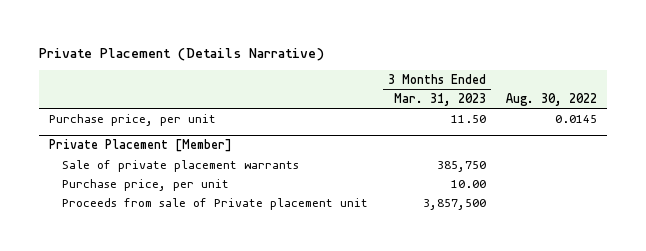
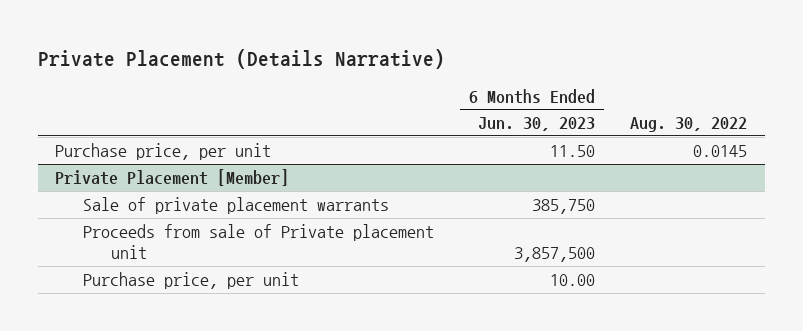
- | 3 Months Ended Mar. 31, 2023 | Aug. 30, 2022
+ | 6 Months Ended Jun. 30, 2023 | Aug. 30, 2022
@ Private Placement [Member]
moved down: Purchase price, per unit | 10.00 |

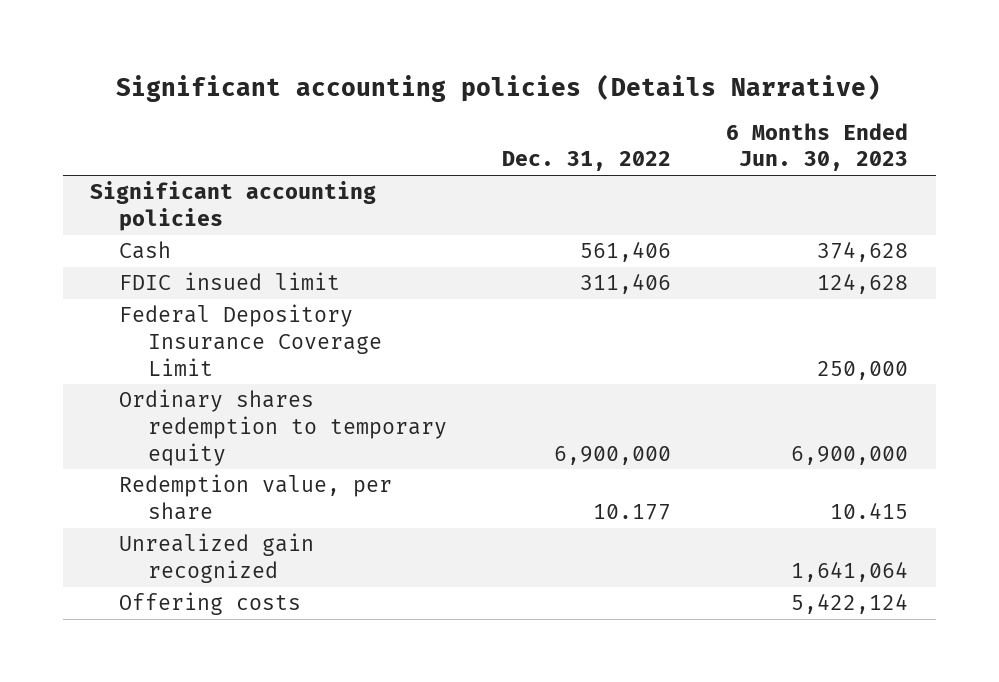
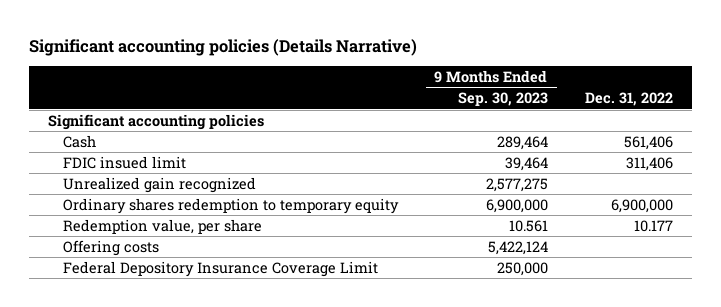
- | Dec. 31, 2022 | 6 Months Ended Jun. 30, 2023
+ | 9 Months Ended Sep. 30, 2023 | Dec. 31, 2022
moved up: Unrealized gain recognized | 2,577,275 |
moved down: Federal Depository Insurance Coverage Limit | 250,000 |

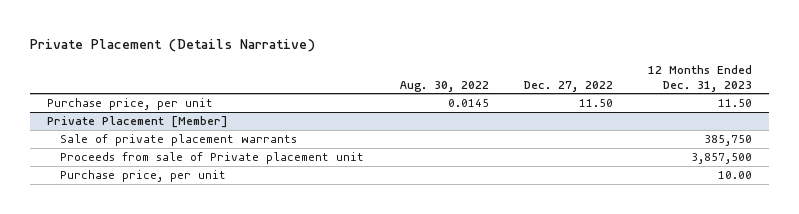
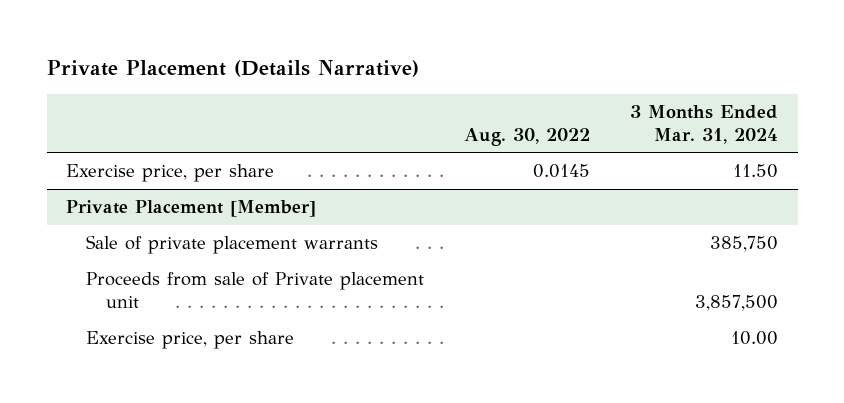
- | Aug. 30, 2022 | Dec. 27, 2022 | 12 Months Ended Dec. 31, 2023
+ | Aug. 30, 2022 | 3 Months Ended Mar. 31, 2024
- Purchase price, per unit | 0.0145 | 11.50 | 11.50
+ Exercise price, per share | 0.0145 | 11.50
@ Private Placement [Member]
- Purchase price, per unit | | | 10.00
+ Exercise price, per share | | 10.00

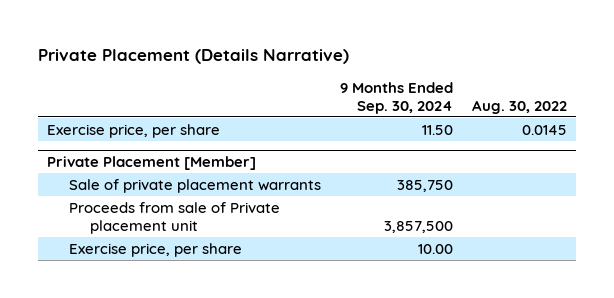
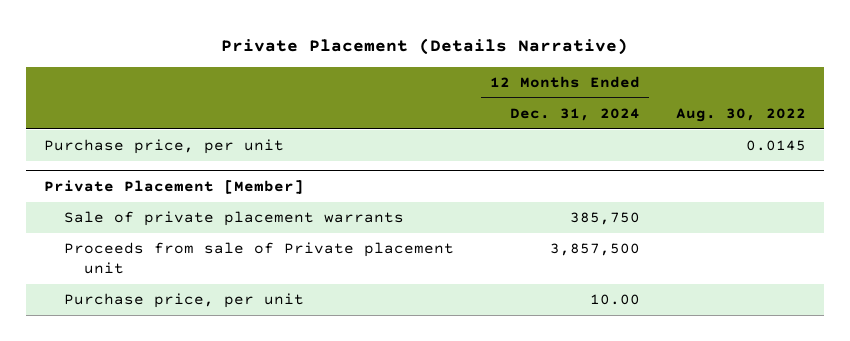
- | 9 Months Ended Sep. 30, 2024 | Aug. 30, 2022
+ | 12 Months Ended Dec. 31, 2024 | Aug. 30, 2022
- Exercise price, per share | 11.50 | 0.0145
+ Purchase price, per unit | | 0.0145
@ Private Placement [Member]
- Exercise price, per share | 10.00 |
+ Purchase price, per unit | 10.00 |

